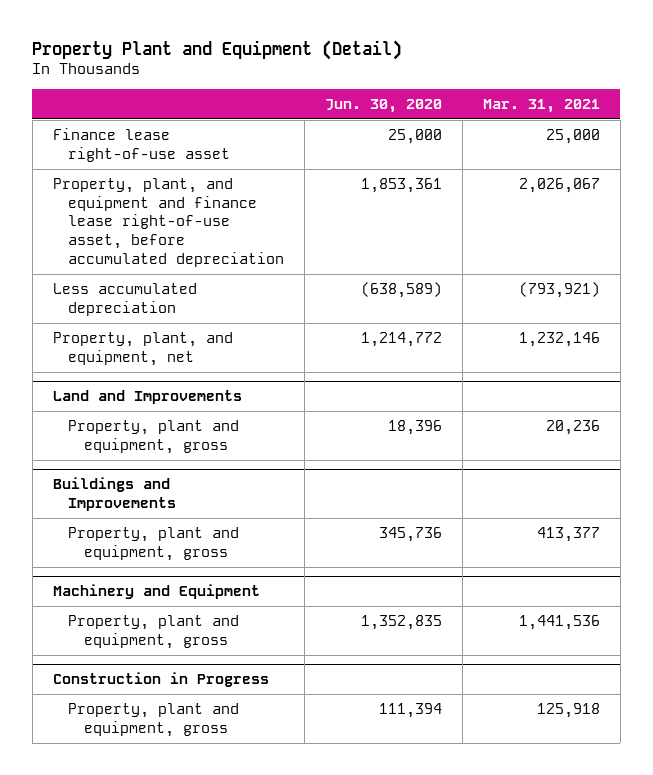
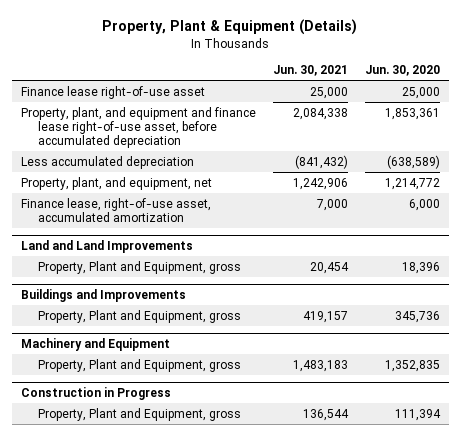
- Property Plant and Equipment (Detail)
+ Property, Plant & Equipment (Details)
- | Jun. 30, 2020 | Mar. 31, 2021
+ | Jun. 30, 2021 | Jun. 30, 2020
- Land and Improvements
- Property, plant and equipment, gross | 18,396 | 20,236
+ Finance lease, right-of-use asset, accumulated amortization | 7,000 | 6,000
+ Land and Land Improvements
+ Property, Plant and Equipment, gross | 20,454 | 18,396
@ Buildings and Improvements
- Property, plant and equipment, gross | 345,736 | 413,377
+ Property, Plant and Equipment, gross | 419,157 | 345,736
@ Machinery and Equipment
- Property, plant and equipment, gross | 1,352,835 | 1,441,536
+ Property, Plant and Equipment, gross | 1,483,183 | 1,352,835
@ Construction in Progress
- Property, plant and equipment, gross | 111,394 | 125,918
+ Property, Plant and Equipment, gross | 136,544 | 111,394

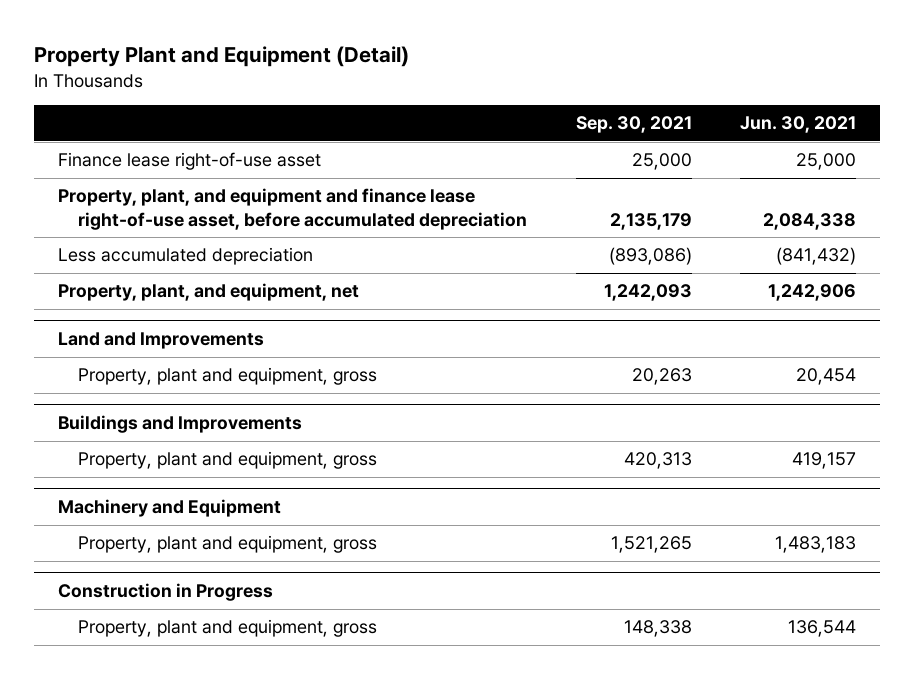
- Property, Plant & Equipment (Details)
+ Property Plant and Equipment (Detail)
- | Jun. 30, 2021 | Jun. 30, 2020
+ | Sep. 30, 2021 | Jun. 30, 2021
- Finance lease, right-of-use asset, accumulated amortization | 7,000 | 6,000
- Land and Land Improvements
- Property, Plant and Equipment, gross | 20,454 | 18,396
+ Land and Improvements
+ Property, plant and equipment, gross | 20,263 | 20,454
@ Buildings and Improvements
- Property, Plant and Equipment, gross | 419,157 | 345,736
+ Property, plant and equipment, gross | 420,313 | 419,157
@ Machinery and Equipment
- Property, Plant and Equipment, gross | 1,483,183 | 1,352,835
+ Property, plant and equipment, gross | 1,521,265 | 1,483,183
@ Construction in Progress
- Property, Plant and Equipment, gross | 136,544 | 111,394
+ Property, plant and equipment, gross | 148,338 | 136,544

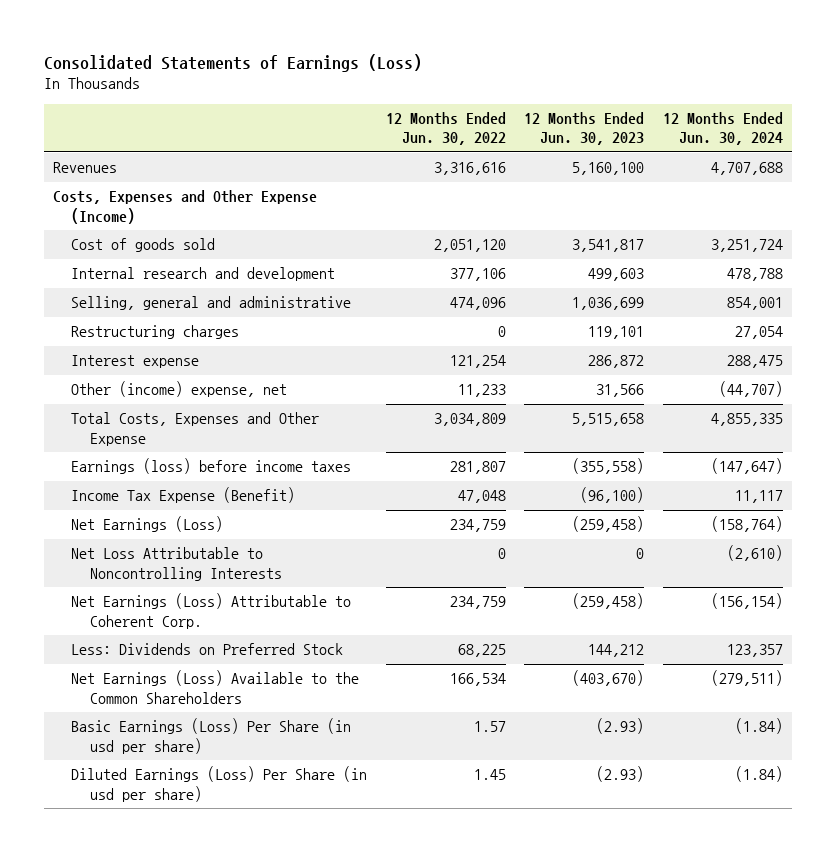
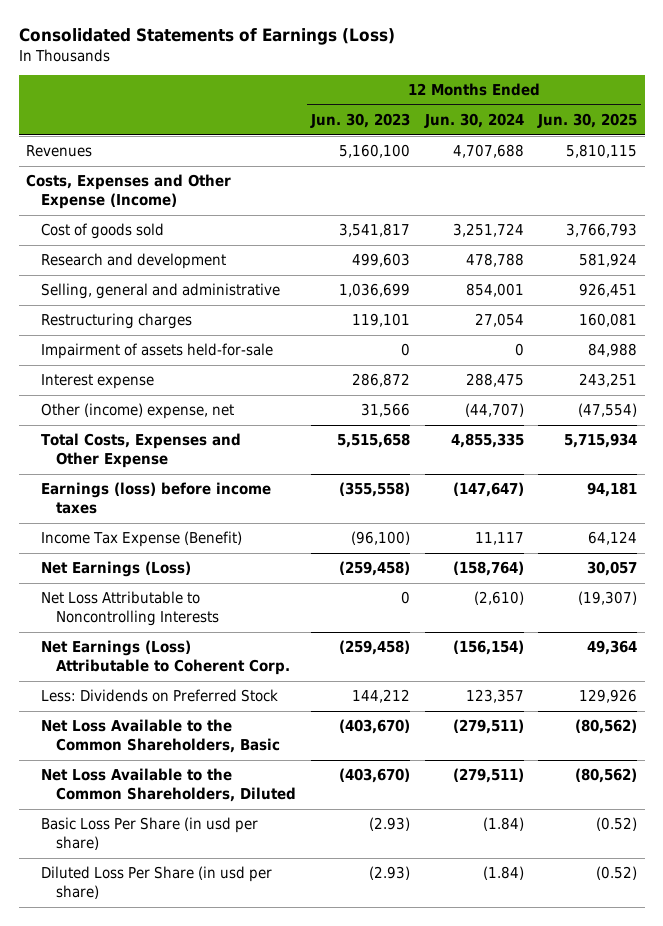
- | 12 Months Ended Jun. 30, 2022 | 12 Months Ended Jun. 30, 2023 | 12 Months Ended Jun. 30, 2024
+ | 12 Months Ended Jun. 30, 2023 | 12 Months Ended Jun. 30, 2024 | 12 Months Ended Jun. 30, 2025
- Internal research and development | 377,106 | 499,603 | 478,788
+ Research and development | 499,603 | 478,788 | 581,924
+ Impairment of assets held-for-sale | 0 | 0 | 84,988
- Net Earnings (Loss) Available to the Common Shareholders | 166,534 | (403,670) | (279,511)
- Basic Earnings (Loss) Per Share (in usd per share) | 1.57 | (2.93) | (1.84)
- Diluted Earnings (Loss) Per Share (in usd per share) | 1.45 | (2.93) | (1.84)
+ Net Loss Available to the Common Shareholders, Basic | (403,670) | (279,511) | (80,562)
+ Net Loss Available to the Common Shareholders, Diluted | (403,670) | (279,511) | (80,562)
+ Basic Loss Per Share (in usd per share) | (2.93) | (1.84) | (0.52)
+ Diluted Loss Per Share (in usd per share) | (2.93) | (1.84) | (0.52)

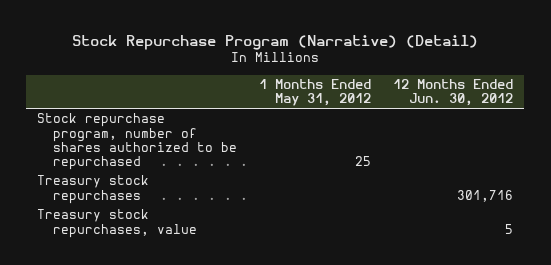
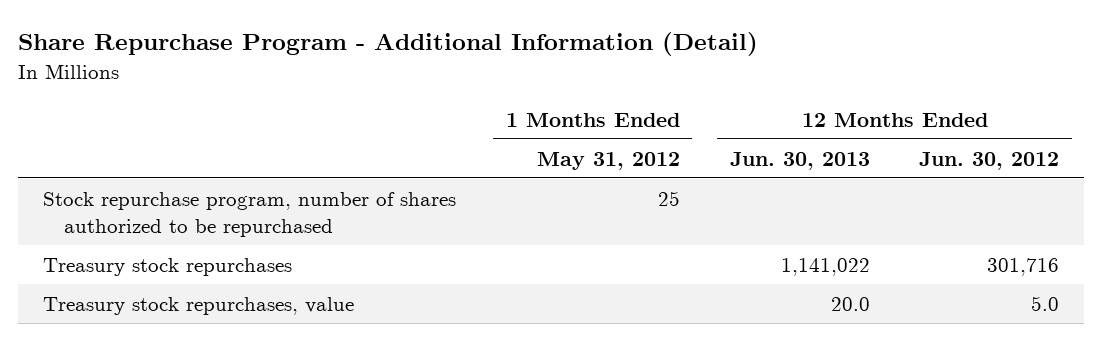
- Stock Repurchase Program (Narrative) (Detail)
+ Share Repurchase Program - Additional Information (Detail)
- | 1 Months Ended May 31, 2012 | 12 Months Ended Jun. 30, 2012
+ | 1 Months Ended May 31, 2012 | 12 Months Ended Jun. 30, 2013 | 12 Months Ended Jun. 30, 2012
- Treasury stock repurchases, value | | 5
+ Treasury stock repurchases, value | | 20.0 | 5.0

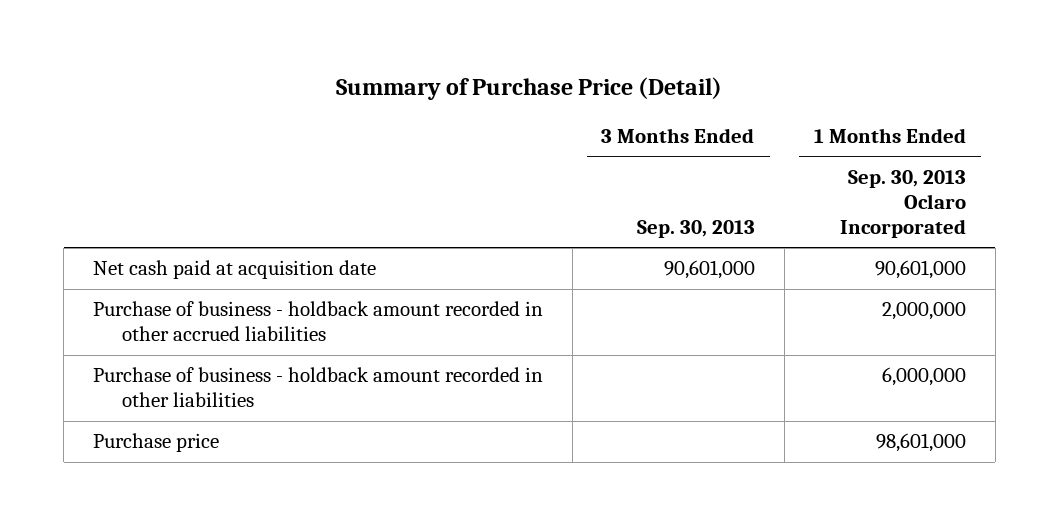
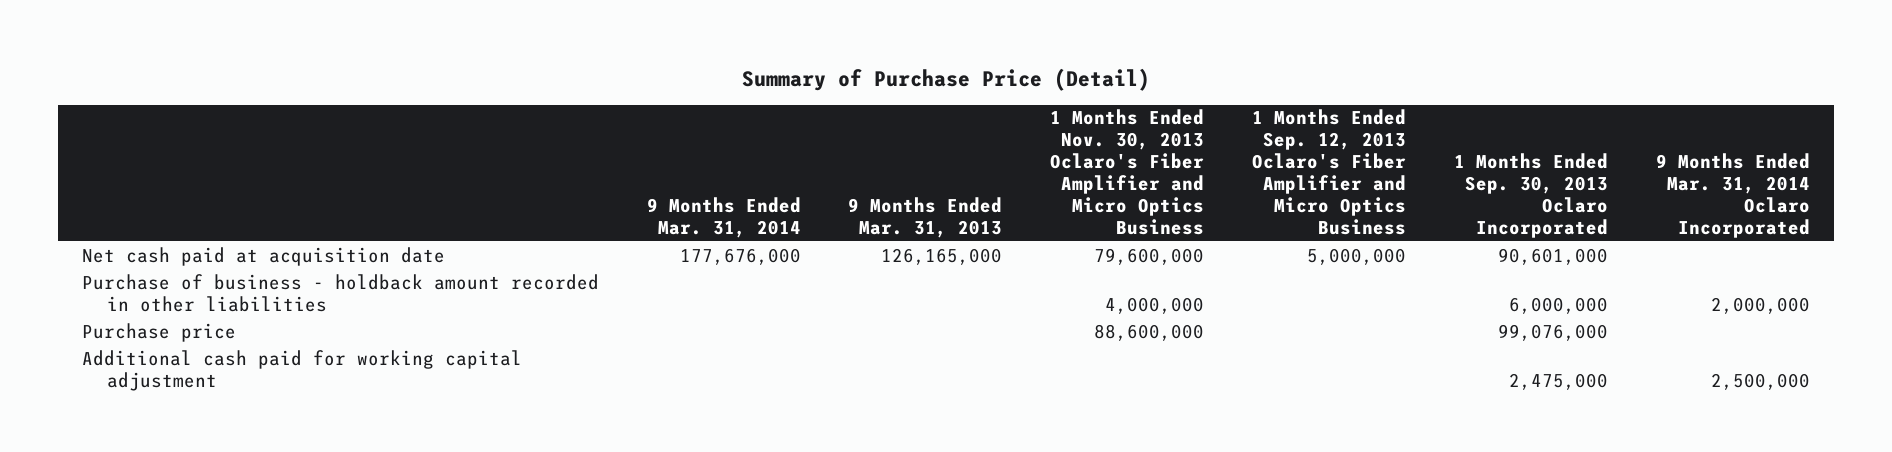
- | 3 Months Ended Sep. 30, 2013 | 1 Months Ended Sep. 30, 2013 Oclaro Incorporated
+ | 9 Months Ended Mar. 31, 2014 | 9 Months Ended Mar. 31, 2013 | 1 Months Ended Nov. 30, 2013 Oclaro's Fiber Amplifier and Micro Optics Business | 1 Months Ended Sep. 12, 2013 Oclaro's Fiber Amplifier and Micro Optics Business | 1 Months Ended Sep. 30, 2013 Oclaro Incorporated | 9 Months Ended Mar. 31, 2014 Oclaro Incorporated
- Purchase of business - holdback amount recorded in other accrued liabilities | | 2,000,000
- Purchase price | | 98,601,000
+ Purchase price | | | 88,600,000 | | 99,076,000 |
+ Additional cash paid for working capital adjustment | | | | | 2,475,000 | 2,500,000

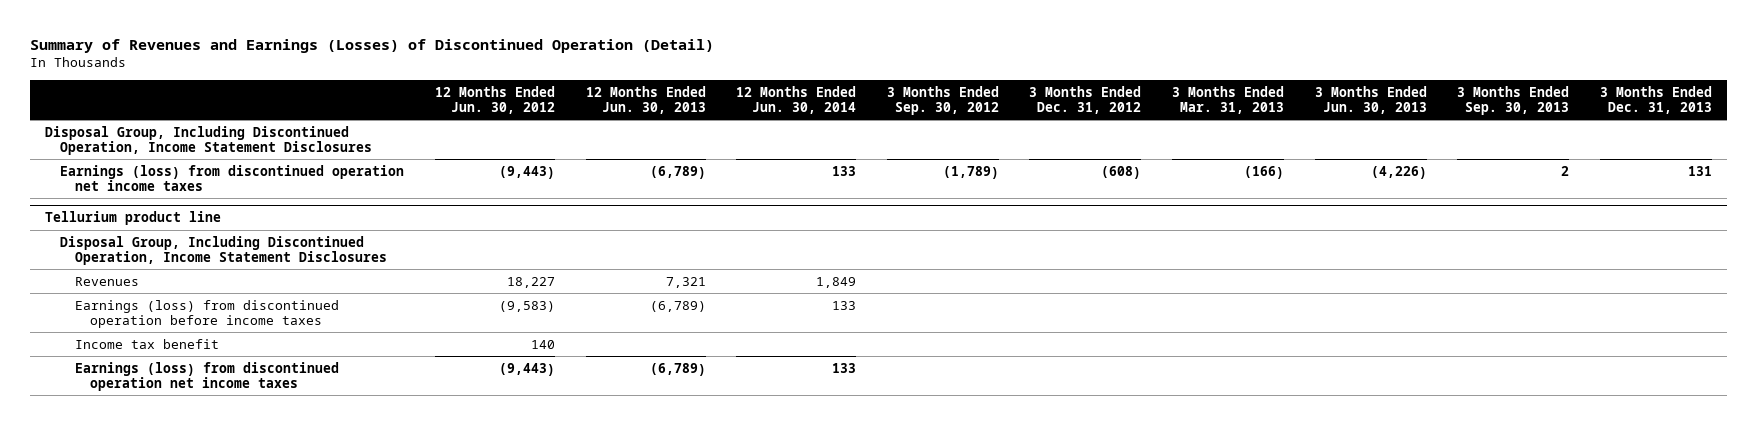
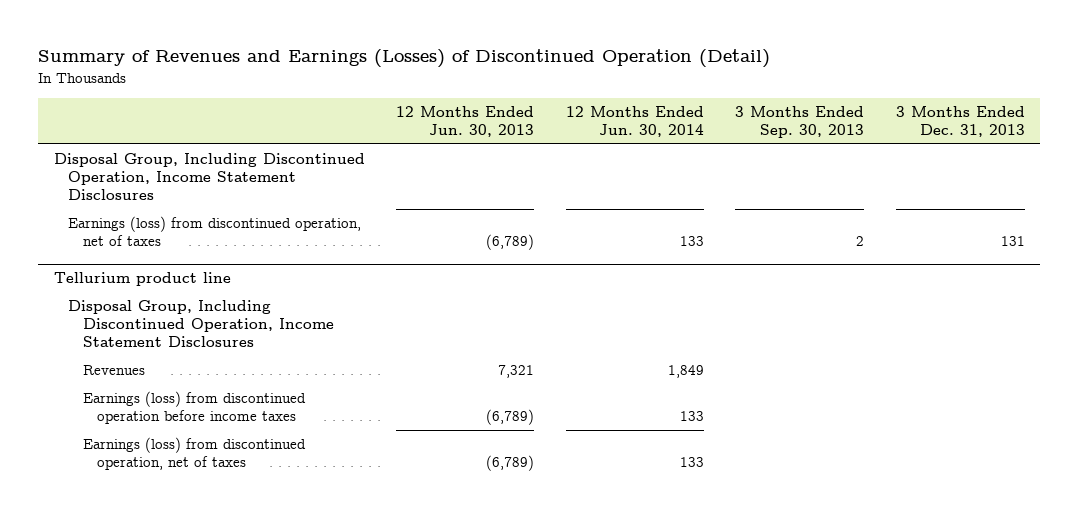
- | 12 Months Ended Jun. 30, 2012 | 12 Months Ended Jun. 30, 2013 | 12 Months Ended Jun. 30, 2014 | 3 Months Ended Sep. 30, 2012 | 3 Months Ended Dec. 31, 2012 | 3 Months Ended Mar. 31, 2013 | 3 Months Ended Jun. 30, 2013 | 3 Months Ended Sep. 30, 2013 | 3 Months Ended Dec. 31, 2013
+ | 12 Months Ended Jun. 30, 2013 | 12 Months Ended Jun. 30, 2014 | 3 Months Ended Sep. 30, 2013 | 3 Months Ended Dec. 31, 2013
- Earnings (loss) from discontinued operation net income taxes | (9,443) | (6,789) | 133 | (1,789) | (608) | (166) | (4,226) | 2 | 131
+ Earnings (loss) from discontinued operation, net of taxes | (6,789) | 133 | 2 | 131
@ Tellurium product line
- Income tax benefit | 140 | | | | | | | |
- Earnings (loss) from discontinued operation net income taxes | (9,443) | (6,789) | 133 | | | | | |
+ Earnings (loss) from discontinued operation, net of taxes | (6,789) | 133 | |

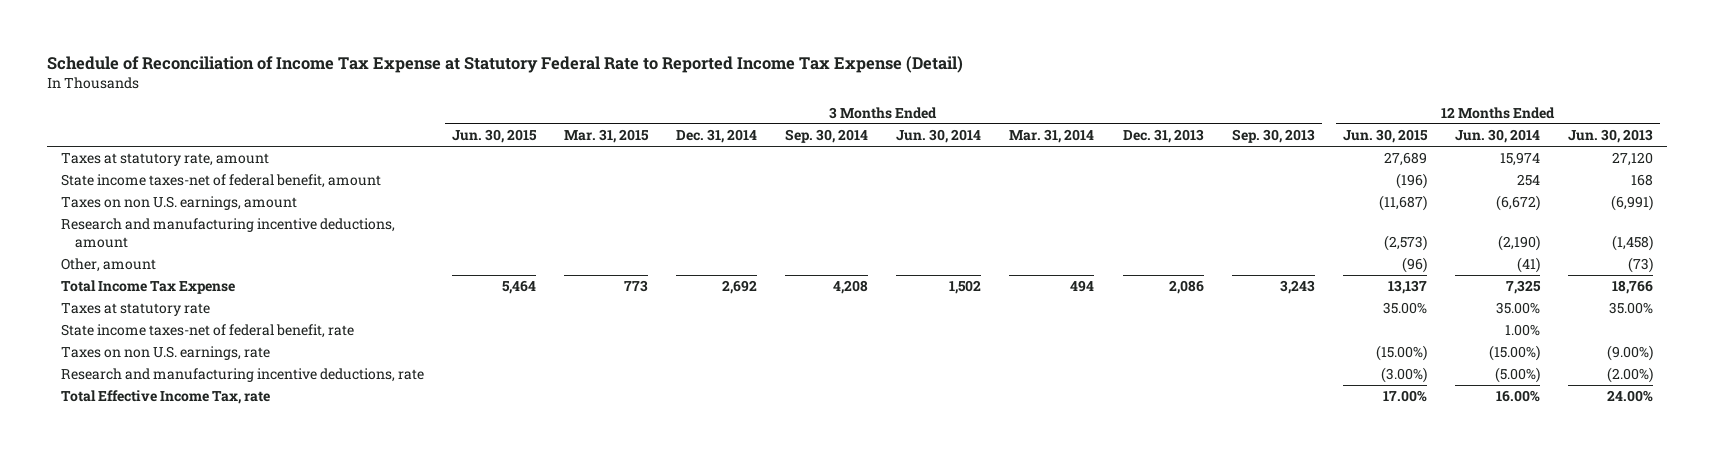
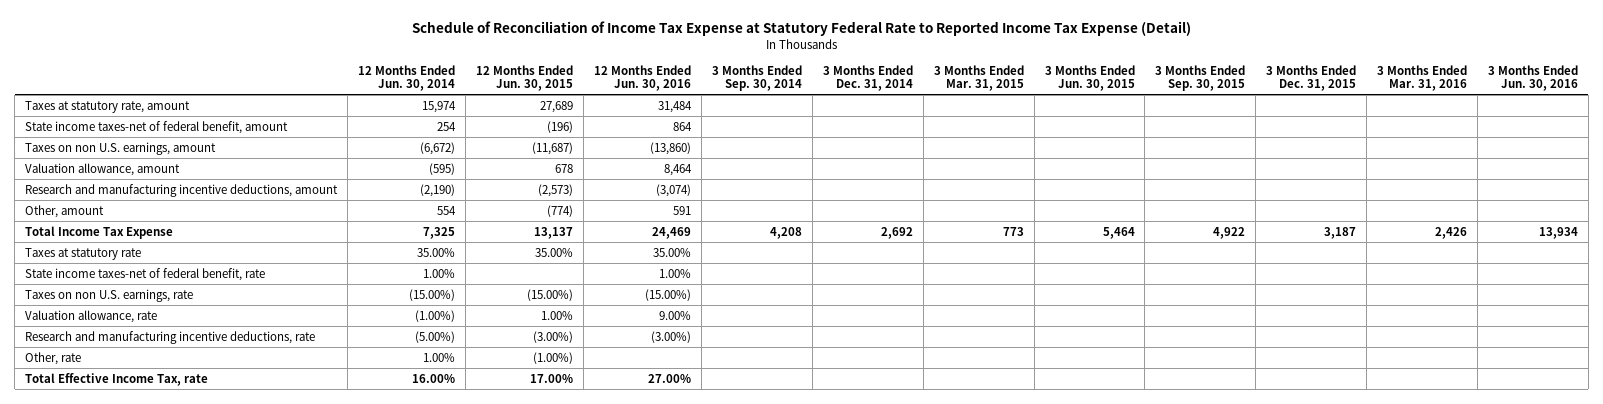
- | 3 Months Ended Jun. 30, 2015 | 3 Months Ended Mar. 31, 2015 | 3 Months Ended Dec. 31, 2014 | 3 Months Ended Sep. 30, 2014 | 3 Months Ended Jun. 30, 2014 | 3 Months Ended Mar. 31, 2014 | 3 Months Ended Dec. 31, 2013 | 3 Months Ended Sep. 30, 2013 | 12 Months Ended Jun. 30, 2015 | 12 Months Ended Jun. 30, 2014 | 12 Months Ended Jun. 30, 2013
+ | 12 Months Ended Jun. 30, 2014 | 12 Months Ended Jun. 30, 2015 | 12 Months Ended Jun. 30, 2016 | 3 Months Ended Sep. 30, 2014 | 3 Months Ended Dec. 31, 2014 | 3 Months Ended Mar. 31, 2015 | 3 Months Ended Jun. 30, 2015 | 3 Months Ended Sep. 30, 2015 | 3 Months Ended Dec. 31, 2015 | 3 Months Ended Mar. 31, 2016 | 3 Months Ended Jun. 30, 2016
+ Valuation allowance, amount | (595) | 678 | 8,464 | | | | | | | |
- Other, amount | | | | | | | | | (96) | (41) | (73)
+ Other, amount | 554 | (774) | 591 | | | | | | | |
+ Valuation allowance, rate | (1.00%) | 1.00% | 9.00% | | | | | | | |
+ Other, rate | 1.00% | (1.00%) | | | | | | | | |

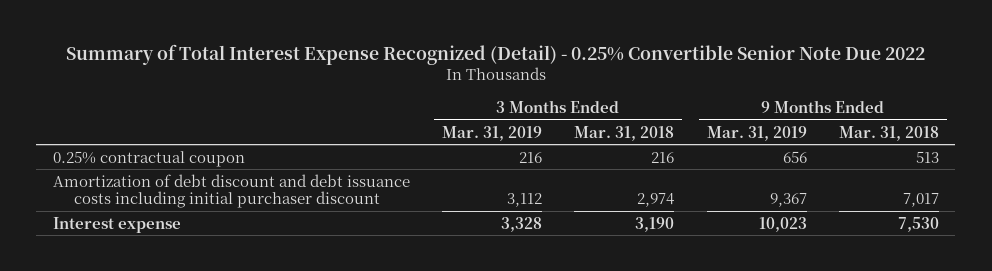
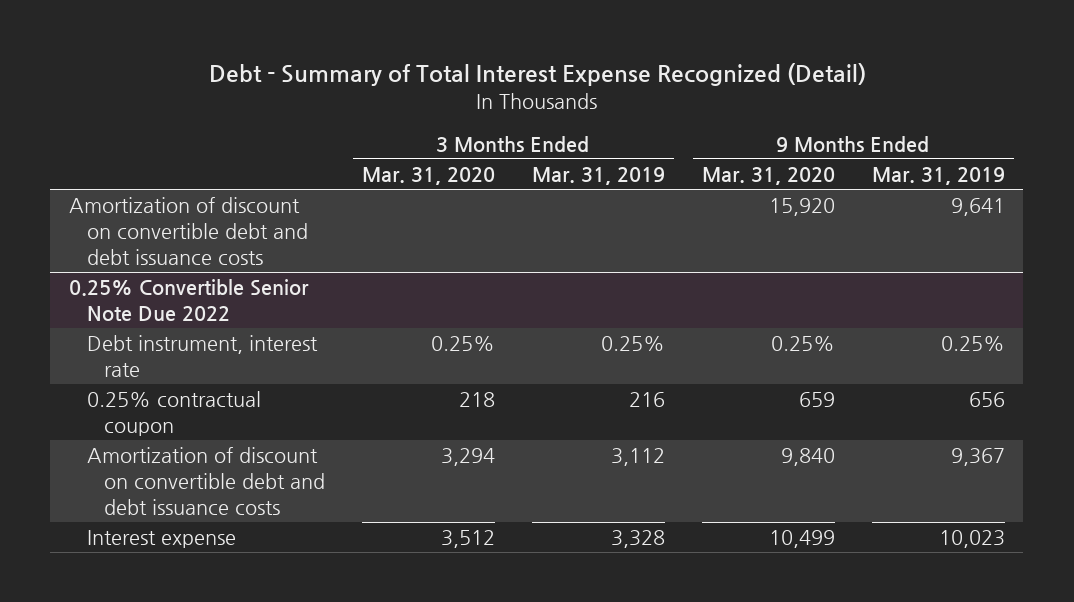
- Summary of Total Interest Expense Recognized (Detail) - 0.25% Convertible Senior Note Due 2022
+ Debt - Summary of Total Interest Expense Recognized (Detail)
- | 3 Months Ended Mar. 31, 2019 | 3 Months Ended Mar. 31, 2018 | 9 Months Ended Mar. 31, 2019 | 9 Months Ended Mar. 31, 2018
+ | 3 Months Ended Mar. 31, 2020 | 3 Months Ended Mar. 31, 2019 | 9 Months Ended Mar. 31, 2020 | 9 Months Ended Mar. 31, 2019
+ Amortization of discount on convertible debt and debt issuance costs | | | 15,920 | 9,641
+ 0.25% Convertible Senior Note Due 2022
+ Debt instrument, interest rate | 0.25% | 0.25% | 0.25% | 0.25%
- Amortization of debt discount and debt issuance costs including initial purchaser discount | 3,112 | 2,974 | 9,367 | 7,017
+ Amortization of discount on convertible debt and debt issuance costs | 3,294 | 3,112 | 9,840 | 9,367

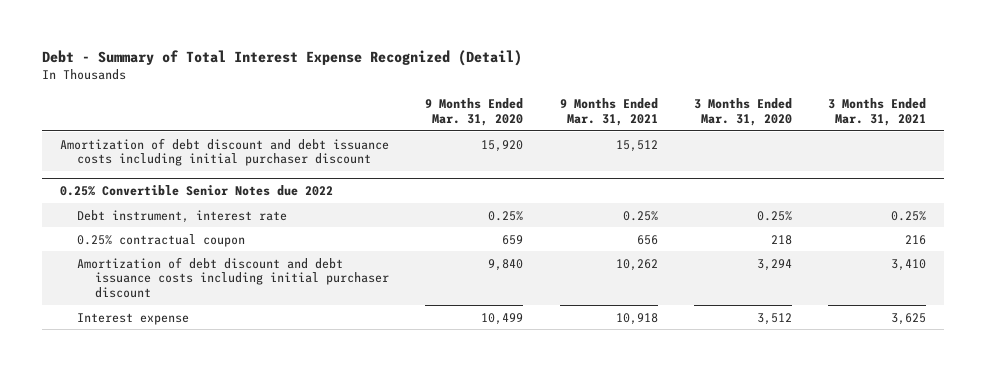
- | 3 Months Ended Mar. 31, 2020 | 3 Months Ended Mar. 31, 2019 | 9 Months Ended Mar. 31, 2020 | 9 Months Ended Mar. 31, 2019
+ | 9 Months Ended Mar. 31, 2020 | 9 Months Ended Mar. 31, 2021 | 3 Months Ended Mar. 31, 2020 | 3 Months Ended Mar. 31, 2021
- Amortization of discount on convertible debt and debt issuance costs | | | 15,920 | 9,641
- 0.25% Convertible Senior Note Due 2022
+ Amortization of debt discount and debt issuance costs including initial purchaser discount | 15,920 | 15,512 | |
+ 0.25% Convertible Senior Notes due 2022
- Amortization of discount on convertible debt and debt issuance costs | 3,294 | 3,112 | 9,840 | 9,367
+ Amortization of debt discount and debt issuance costs including initial purchaser discount | 9,840 | 10,262 | 3,294 | 3,410

